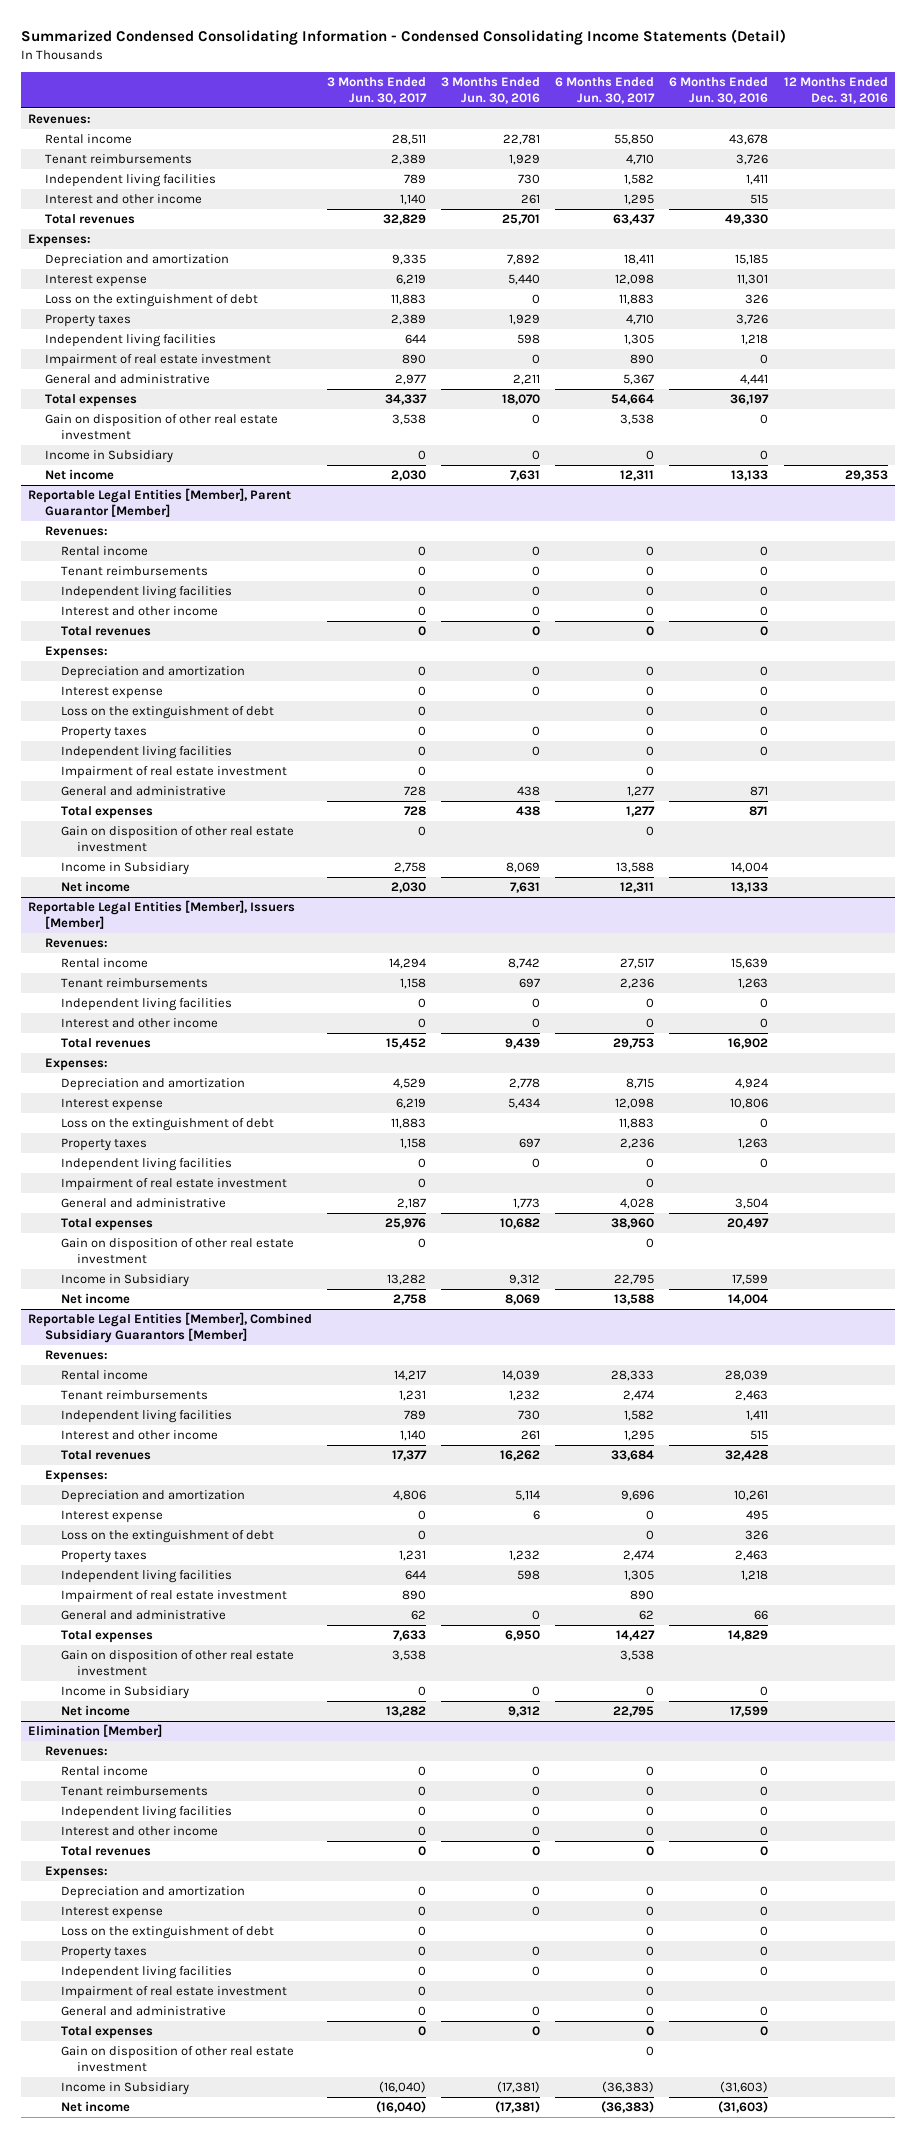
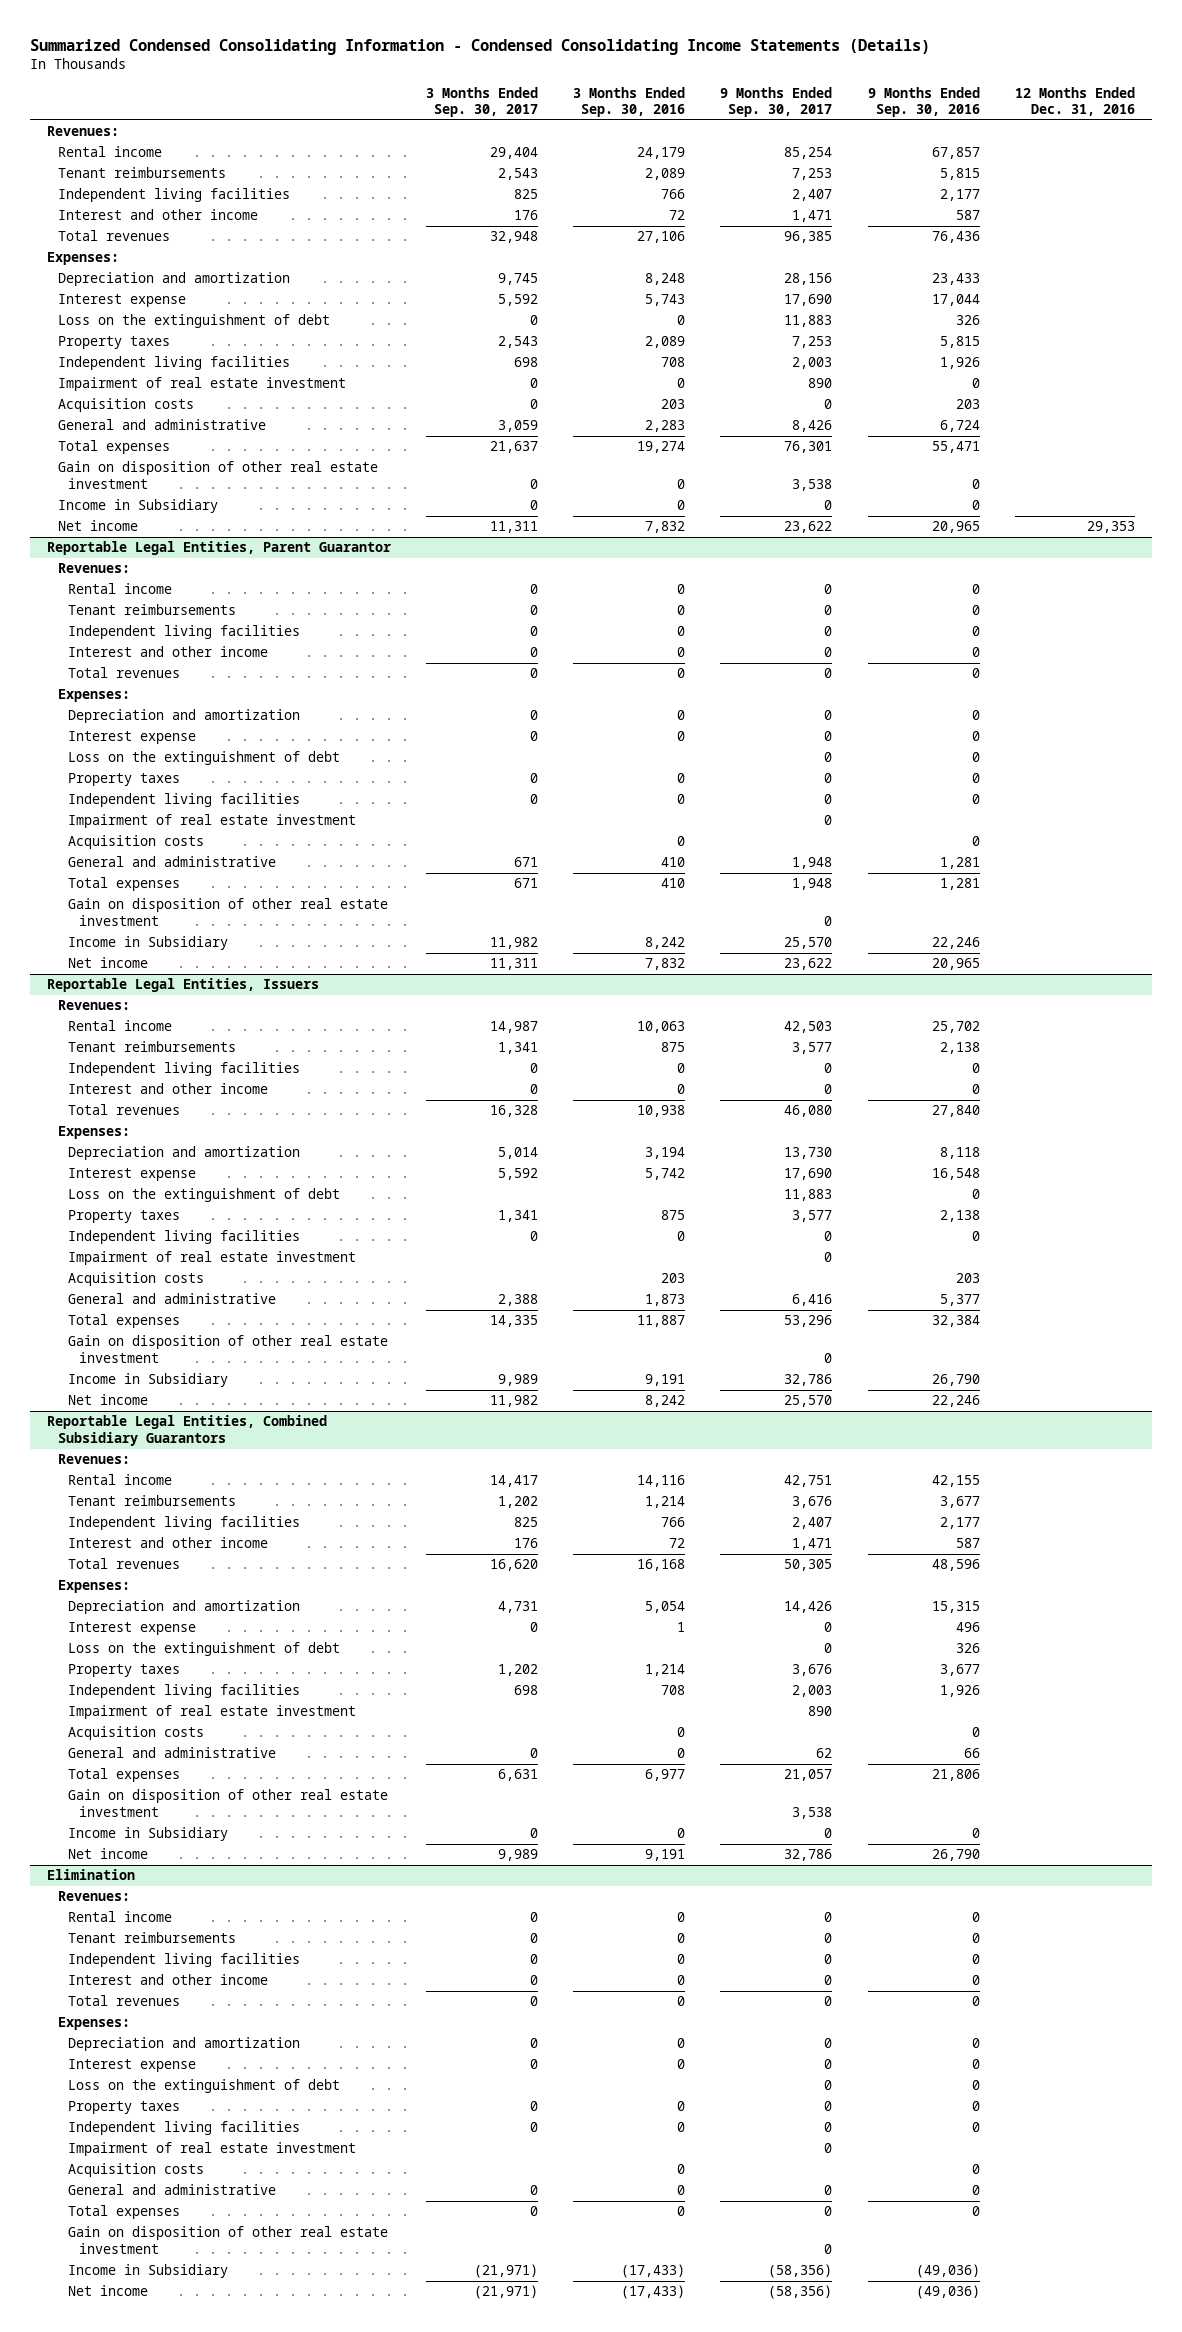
- Summarized Condensed Consolidating Information - Condensed Consolidating Income Statements (Detail)
+ Summarized Condensed Consolidating Information - Condensed Consolidating Income Statements (Details)
- | 3 Months Ended Jun. 30, 2017 | 3 Months Ended Jun. 30, 2016 | 6 Months Ended Jun. 30, 2017 | 6 Months Ended Jun. 30, 2016 | 12 Months Ended Dec. 31, 2016
+ | 3 Months Ended Sep. 30, 2017 | 3 Months Ended Sep. 30, 2016 | 9 Months Ended Sep. 30, 2017 | 9 Months Ended Sep. 30, 2016 | 12 Months Ended Dec. 31, 2016
+ Acquisition costs | 0 | 203 | 0 | 203 |
- Reportable Legal Entities [Member], Parent Guarantor [Member]
+ Reportable Legal Entities, Parent Guarantor
+ Acquisition costs | | 0 | | 0 |
- Reportable Legal Entities [Member], Issuers [Member]
+ Reportable Legal Entities, Issuers
+ Acquisition costs | | 203 | | 203 |
- Reportable Legal Entities [Member], Combined Subsidiary Guarantors [Member]
+ Reportable Legal Entities, Combined Subsidiary Guarantors
+ Acquisition costs | | 0 | | 0 |
- Elimination [Member]
+ Elimination
+ Acquisition costs | | 0 | | 0 |

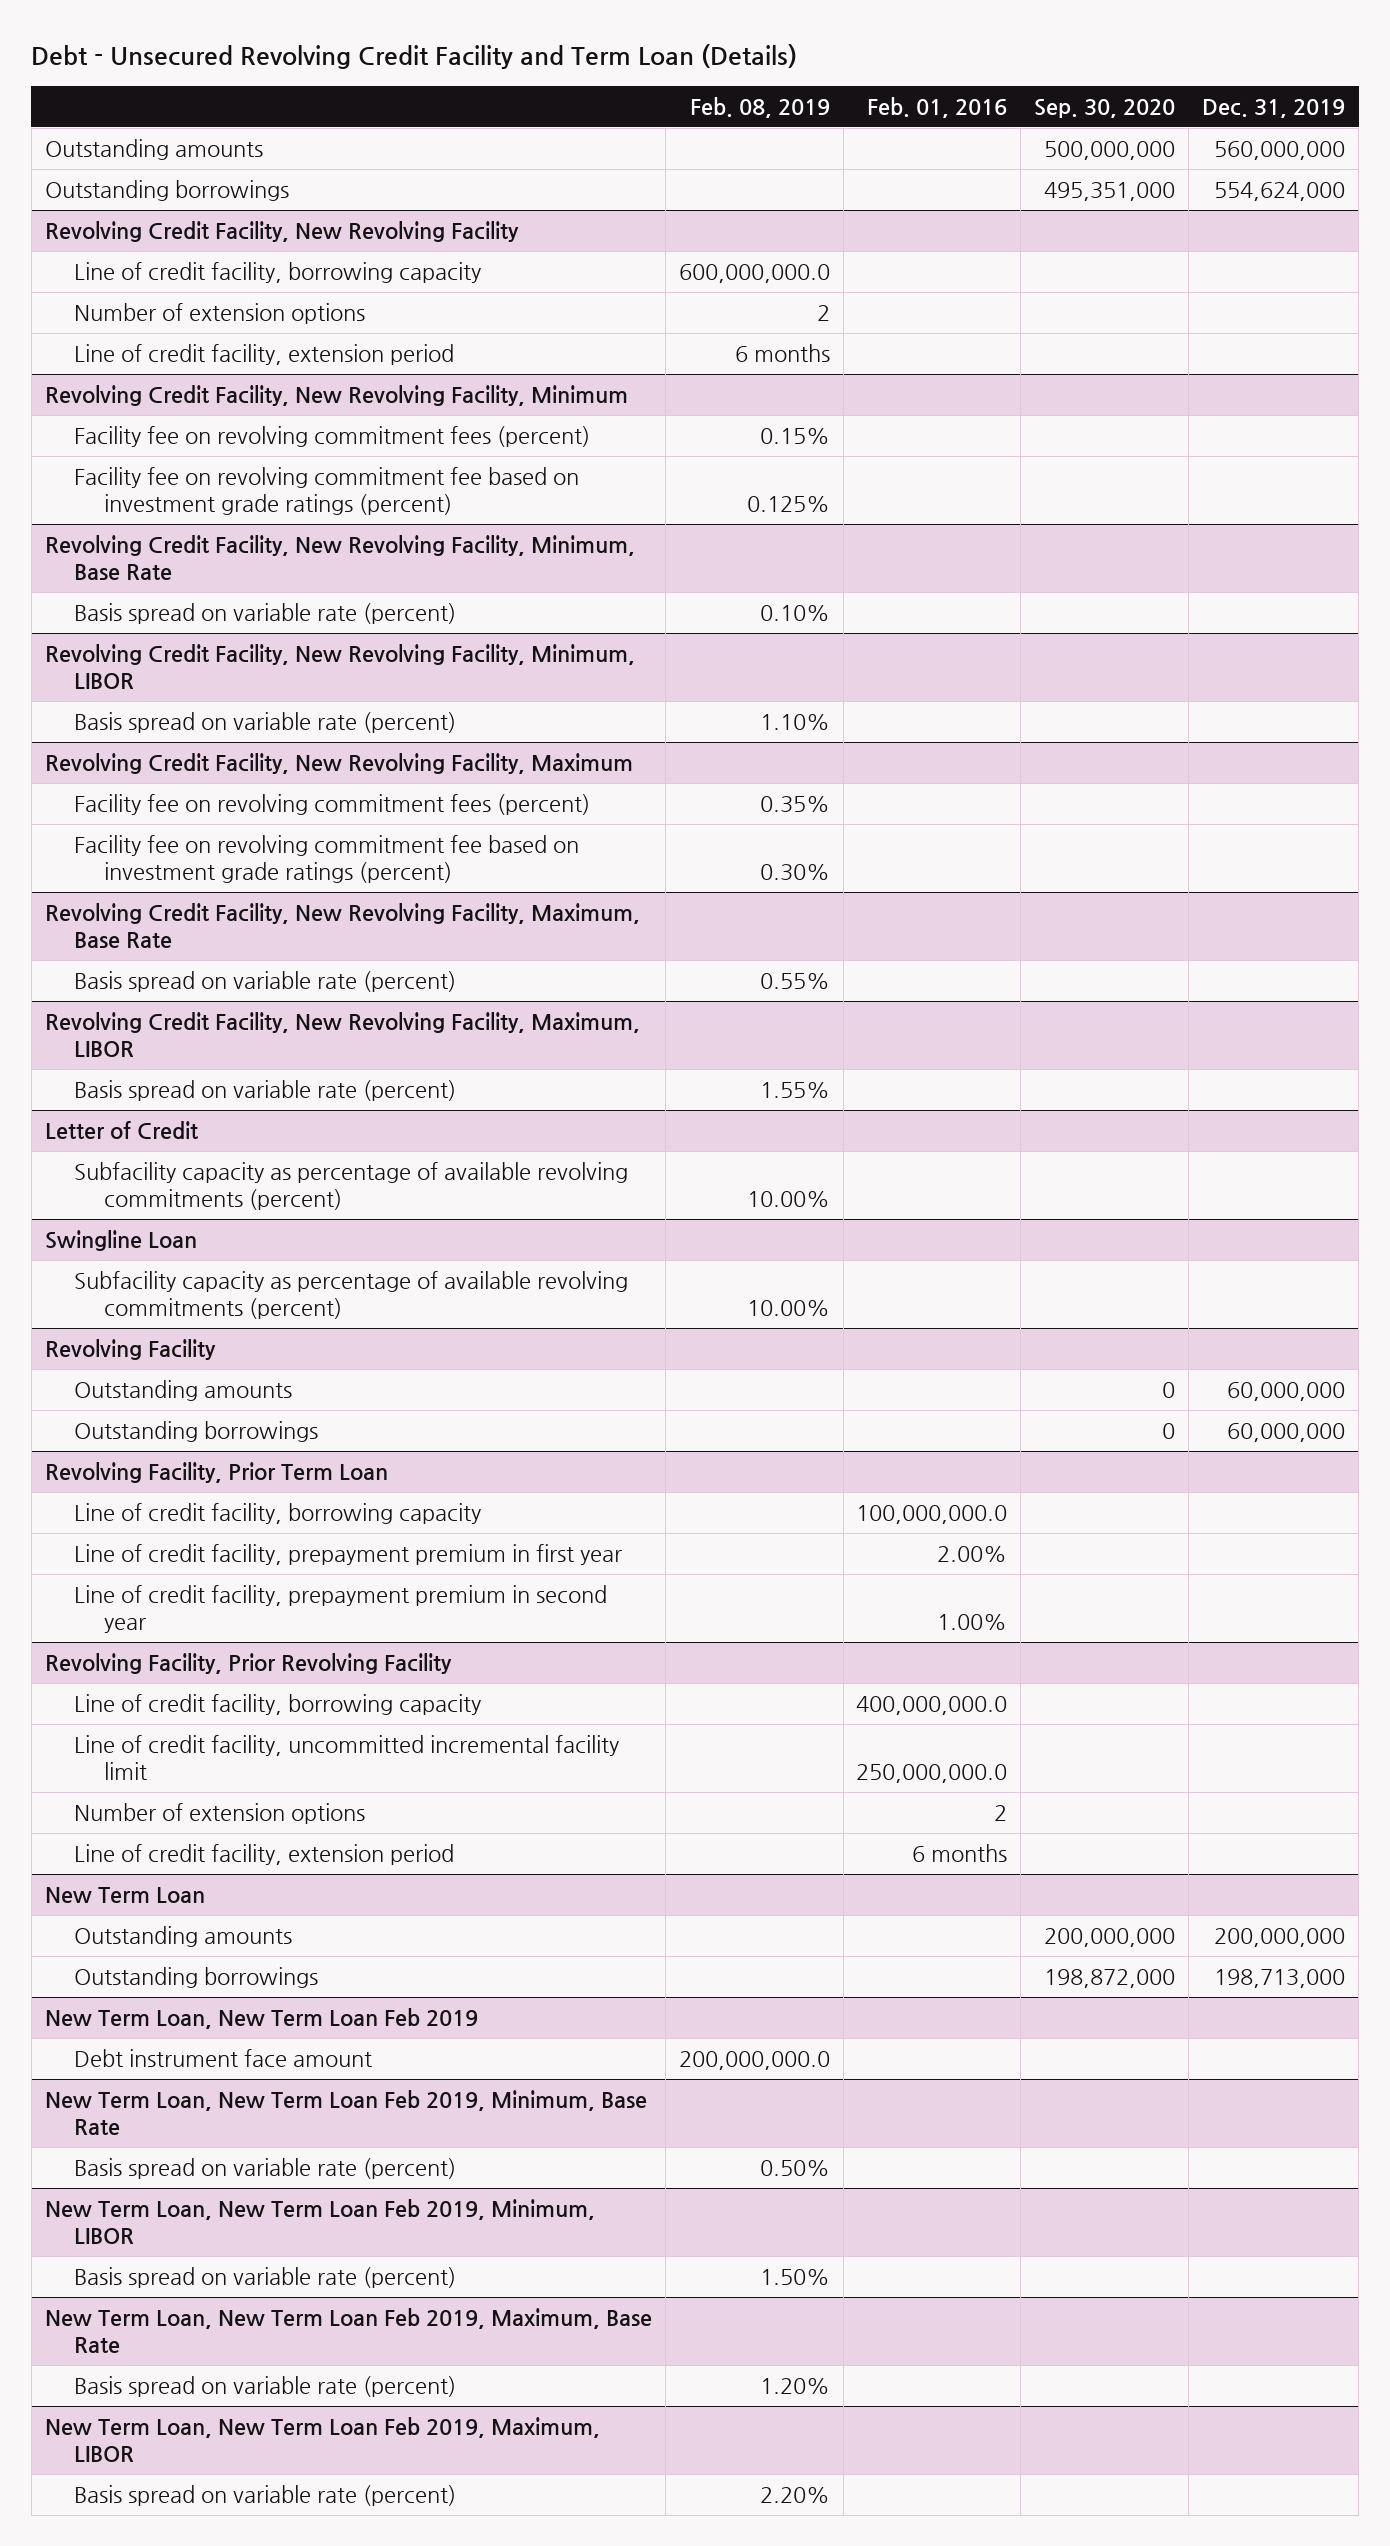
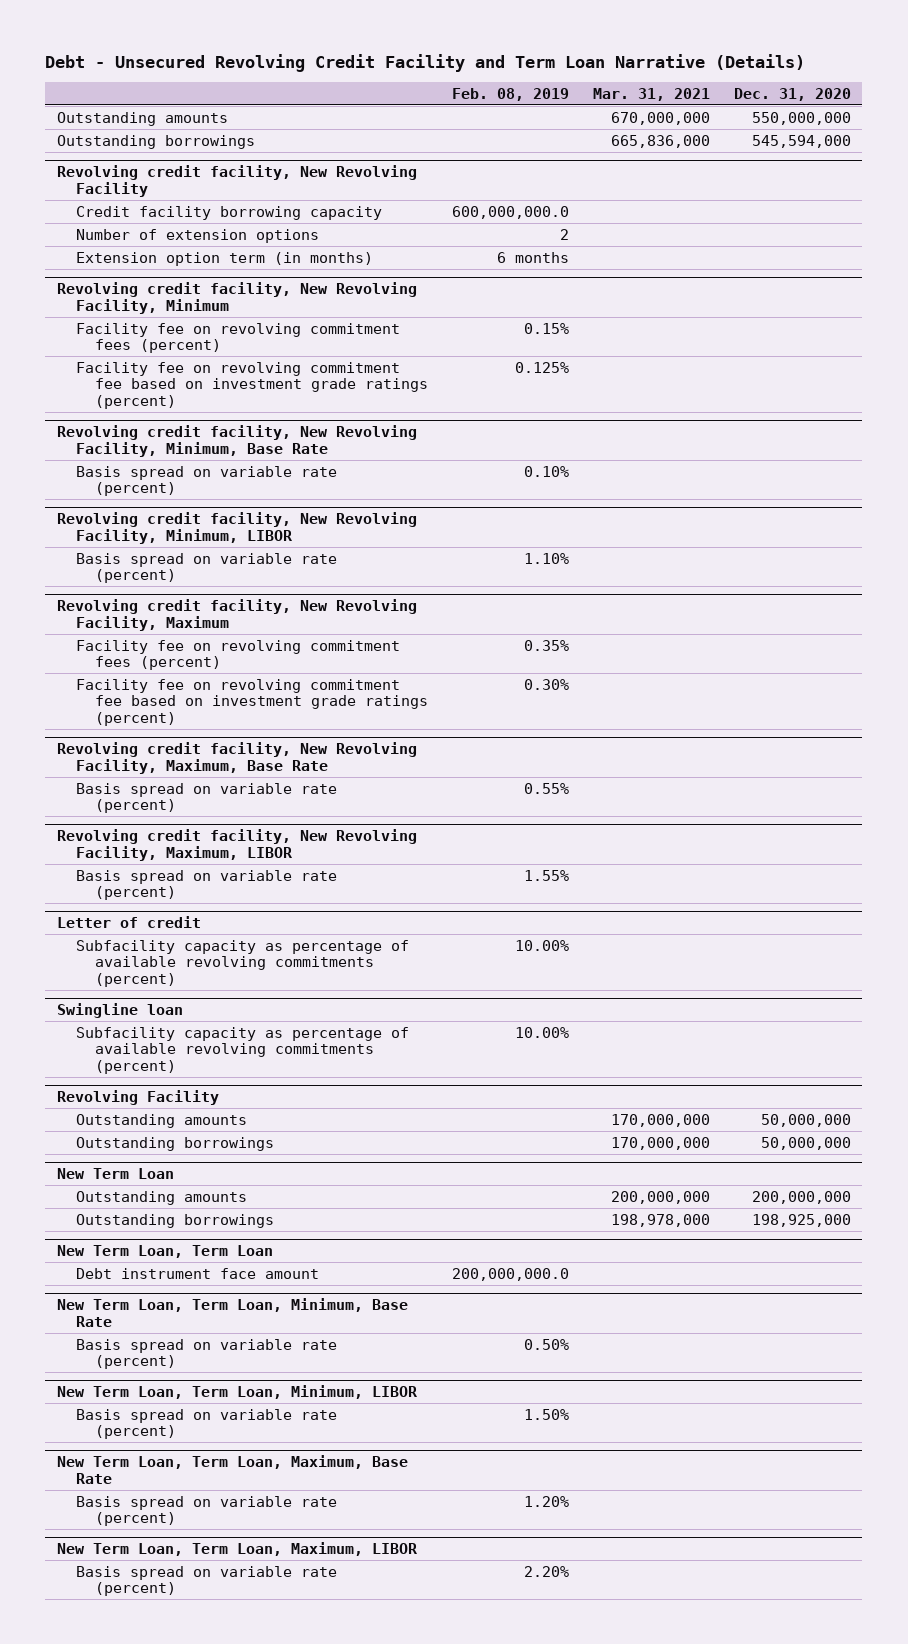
- Debt - Unsecured Revolving Credit Facility and Term Loan (Details)
+ Debt - Unsecured Revolving Credit Facility and Term Loan Narrative (Details)
- | Feb. 08, 2019 | Feb. 01, 2016 | Sep. 30, 2020 | Dec. 31, 2019
+ | Feb. 08, 2019 | Mar. 31, 2021 | Dec. 31, 2020
- Revolving Credit Facility, New Revolving Facility
- Line of credit facility, borrowing capacity | 600,000,000.0 | | |
+ Revolving credit facility, New Revolving Facility
+ Credit facility borrowing capacity | 600,000,000.0 | |
- Line of credit facility, extension period | 6 months | | |
- Revolving Credit Facility, New Revolving Facility, Minimum
+ Extension option term (in months) | 6 months | |
+ Revolving credit facility, New Revolving Facility, Minimum
- Revolving Credit Facility, New Revolving Facility, Minimum, Base Rate
+ Revolving credit facility, New Revolving Facility, Minimum, Base Rate
- Revolving Credit Facility, New Revolving Facility, Minimum, LIBOR
+ Revolving credit facility, New Revolving Facility, Minimum, LIBOR
- Revolving Credit Facility, New Revolving Facility, Maximum
+ Revolving credit facility, New Revolving Facility, Maximum
- Revolving Credit Facility, New Revolving Facility, Maximum, Base Rate
+ Revolving credit facility, New Revolving Facility, Maximum, Base Rate
- Revolving Credit Facility, New Revolving Facility, Maximum, LIBOR
+ Revolving credit facility, New Revolving Facility, Maximum, LIBOR
- Letter of Credit
+ Letter of credit
- Swingline Loan
+ Swingline loan
- Revolving Facility, Prior Term Loan
- Line of credit facility, borrowing capacity | | 100,000,000.0 | |
- Line of credit facility, prepayment premium in first year | | 2.00% | |
- Line of credit facility, prepayment premium in second year | | 1.00% | |
- Revolving Facility, Prior Revolving Facility
- Line of credit facility, borrowing capacity | | 400,000,000.0 | |
- Line of credit facility, uncommitted incremental facility limit | | 250,000,000.0 | |
- Number of extension options | | 2 | |
- Line of credit facility, extension period | | 6 months | |
- New Term Loan, New Term Loan Feb 2019
+ New Term Loan, Term Loan
- New Term Loan, New Term Loan Feb 2019, Minimum, Base Rate
+ New Term Loan, Term Loan, Minimum, Base Rate
- New Term Loan, New Term Loan Feb 2019, Minimum, LIBOR
+ New Term Loan, Term Loan, Minimum, LIBOR
- New Term Loan, New Term Loan Feb 2019, Maximum, Base Rate
+ New Term Loan, Term Loan, Maximum, Base Rate
- New Term Loan, New Term Loan Feb 2019, Maximum, LIBOR
+ New Term Loan, Term Loan, Maximum, LIBOR

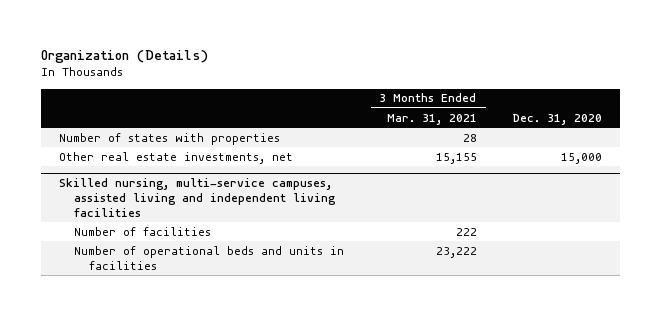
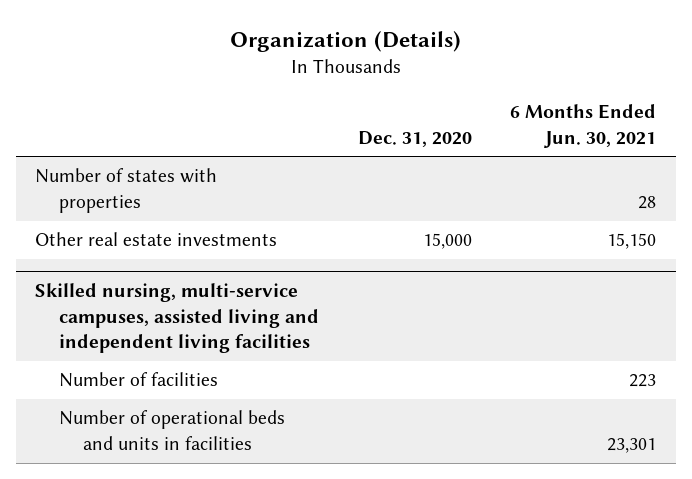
- | 3 Months Ended Mar. 31, 2021 | Dec. 31, 2020
+ | Dec. 31, 2020 | 6 Months Ended Jun. 30, 2021
- Other real estate investments, net | 15,155 | 15,000
+ Other real estate investments | 15,000 | 15,150

